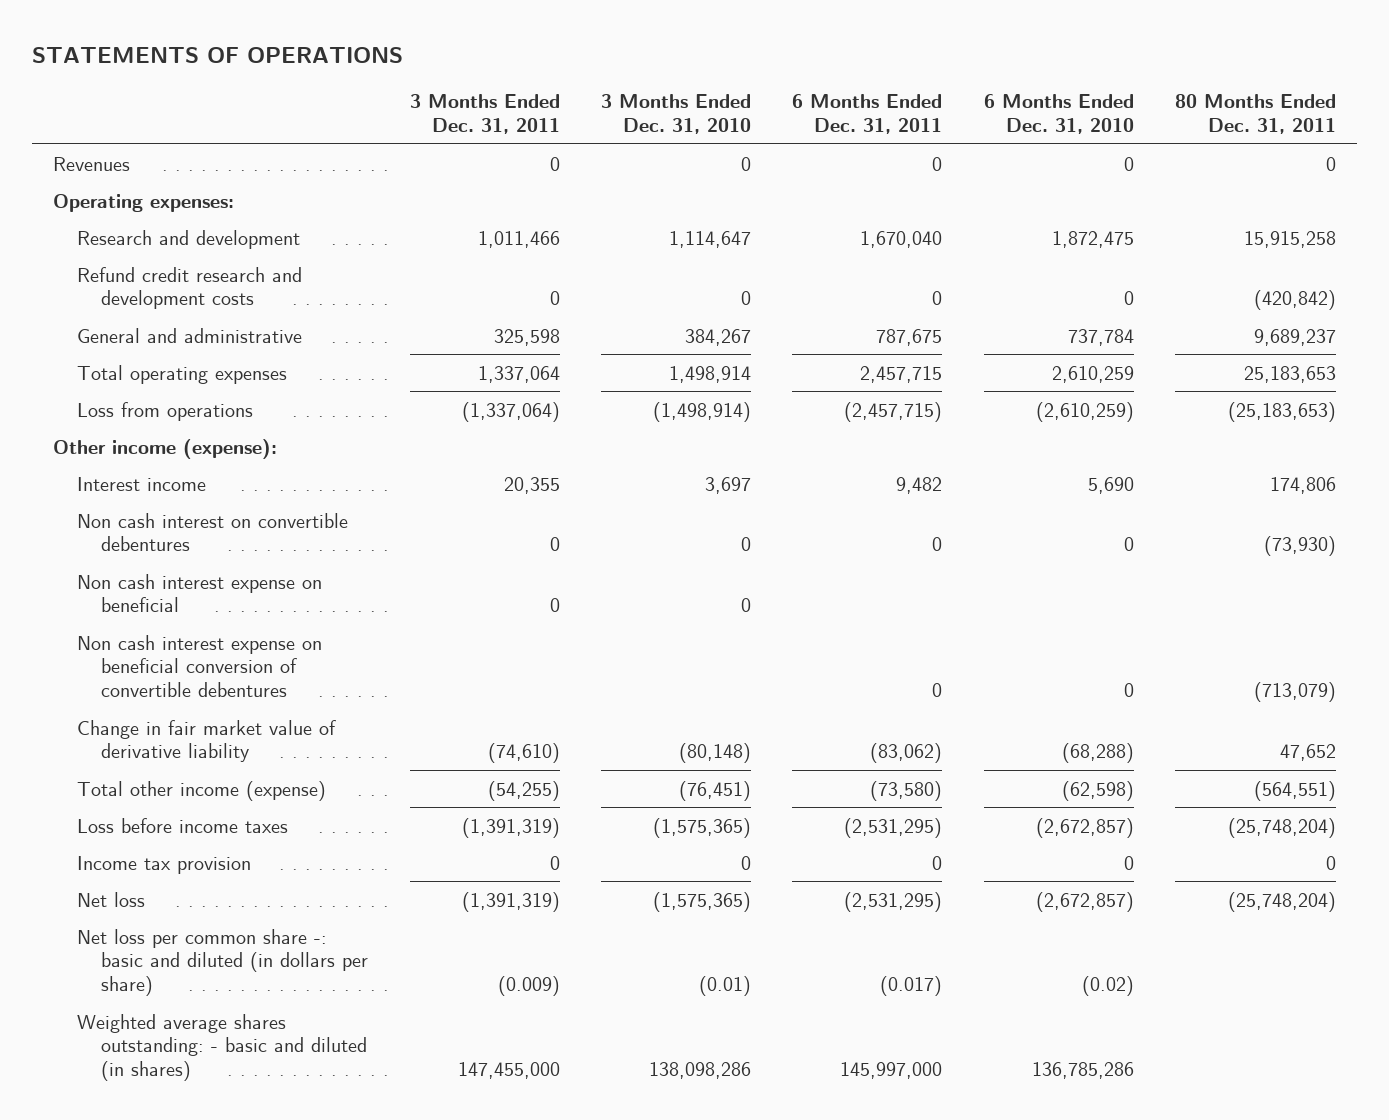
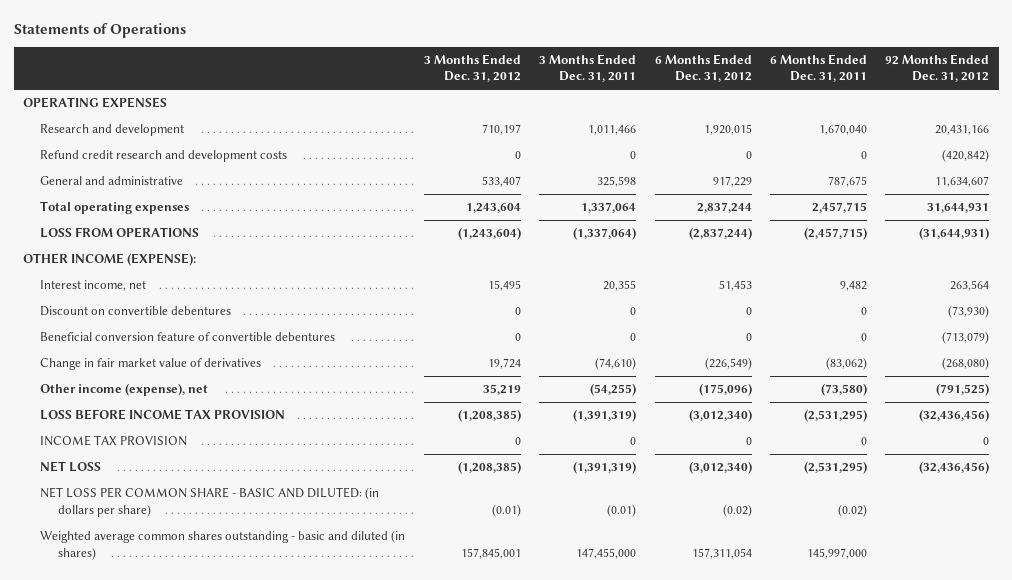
- STATEMENTS OF OPERATIONS
+ Statements of Operations
- | 3 Months Ended Dec. 31, 2011 | 3 Months Ended Dec. 31, 2010 | 6 Months Ended Dec. 31, 2011 | 6 Months Ended Dec. 31, 2010 | 80 Months Ended Dec. 31, 2011
+ | 3 Months Ended Dec. 31, 2012 | 3 Months Ended Dec. 31, 2011 | 6 Months Ended Dec. 31, 2012 | 6 Months Ended Dec. 31, 2011 | 92 Months Ended Dec. 31, 2012
- Revenues | 0 | 0 | 0 | 0 | 0
- Operating expenses:
+ OPERATING EXPENSES
- Loss from operations | (1,337,064) | (1,498,914) | (2,457,715) | (2,610,259) | (25,183,653)
- Other income (expense):
- Interest income | 20,355 | 3,697 | 9,482 | 5,690 | 174,806
- Non cash interest on convertible debentures | 0 | 0 | 0 | 0 | (73,930)
- Non cash interest expense on beneficial | 0 | 0 | | |
- Non cash interest expense on beneficial conversion of convertible debentures | | | 0 | 0 | (713,079)
- Change in fair market value of derivative liability | (74,610) | (80,148) | (83,062) | (68,288) | 47,652
- Total other income (expense) | (54,255) | (76,451) | (73,580) | (62,598) | (564,551)
- Loss before income taxes | (1,391,319) | (1,575,365) | (2,531,295) | (2,672,857) | (25,748,204)
- Income tax provision | 0 | 0 | 0 | 0 | 0
- Net loss | (1,391,319) | (1,575,365) | (2,531,295) | (2,672,857) | (25,748,204)
- Net loss per common share -: basic and diluted (in dollars per share) | (0.009) | (0.01) | (0.017) | (0.02) |
- Weighted average shares outstanding: - basic and diluted (in shares) | 147,455,000 | 138,098,286 | 145,997,000 | 136,785,286 |
+ LOSS FROM OPERATIONS | (1,243,604) | (1,337,064) | (2,837,244) | (2,457,715) | (31,644,931)
+ OTHER INCOME (EXPENSE):
+ Interest income, net | 15,495 | 20,355 | 51,453 | 9,482 | 263,564
+ Discount on convertible debentures | 0 | 0 | 0 | 0 | (73,930)
+ Beneficial conversion feature of convertible debentures | 0 | 0 | 0 | 0 | (713,079)
+ Change in fair market value of derivatives | 19,724 | (74,610) | (226,549) | (83,062) | (268,080)
+ Other income (expense), net | 35,219 | (54,255) | (175,096) | (73,580) | (791,525)
+ LOSS BEFORE INCOME TAX PROVISION | (1,208,385) | (1,391,319) | (3,012,340) | (2,531,295) | (32,436,456)
+ INCOME TAX PROVISION | 0 | 0 | 0 | 0 | 0
+ NET LOSS | (1,208,385) | (1,391,319) | (3,012,340) | (2,531,295) | (32,436,456)
+ NET LOSS PER COMMON SHARE - BASIC AND DILUTED: (in dollars per share) | (0.01) | (0.01) | (0.02) | (0.02) |
+ Weighted average common shares outstanding - basic and diluted (in shares) | 157,845,001 | 147,455,000 | 157,311,054 | 145,997,000 |

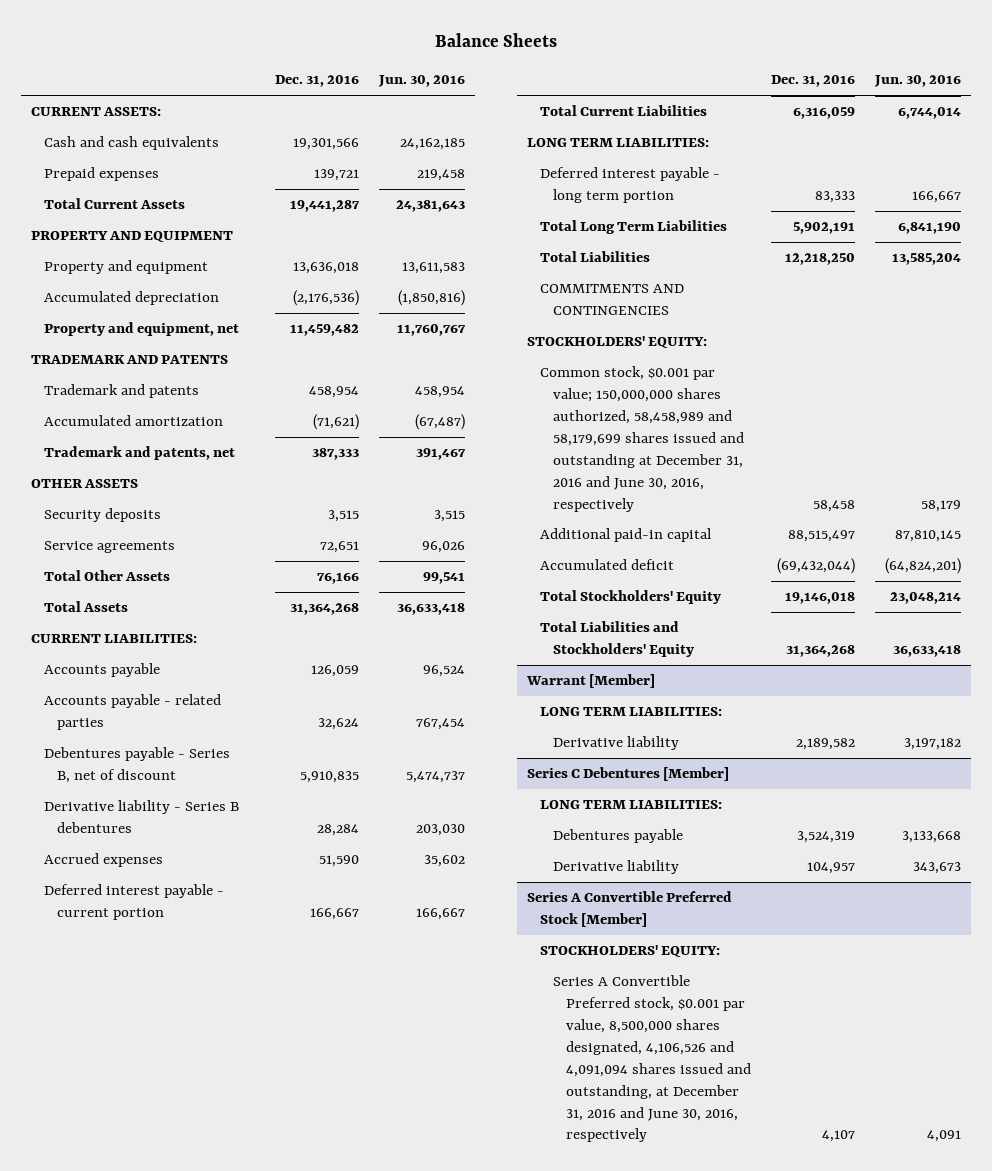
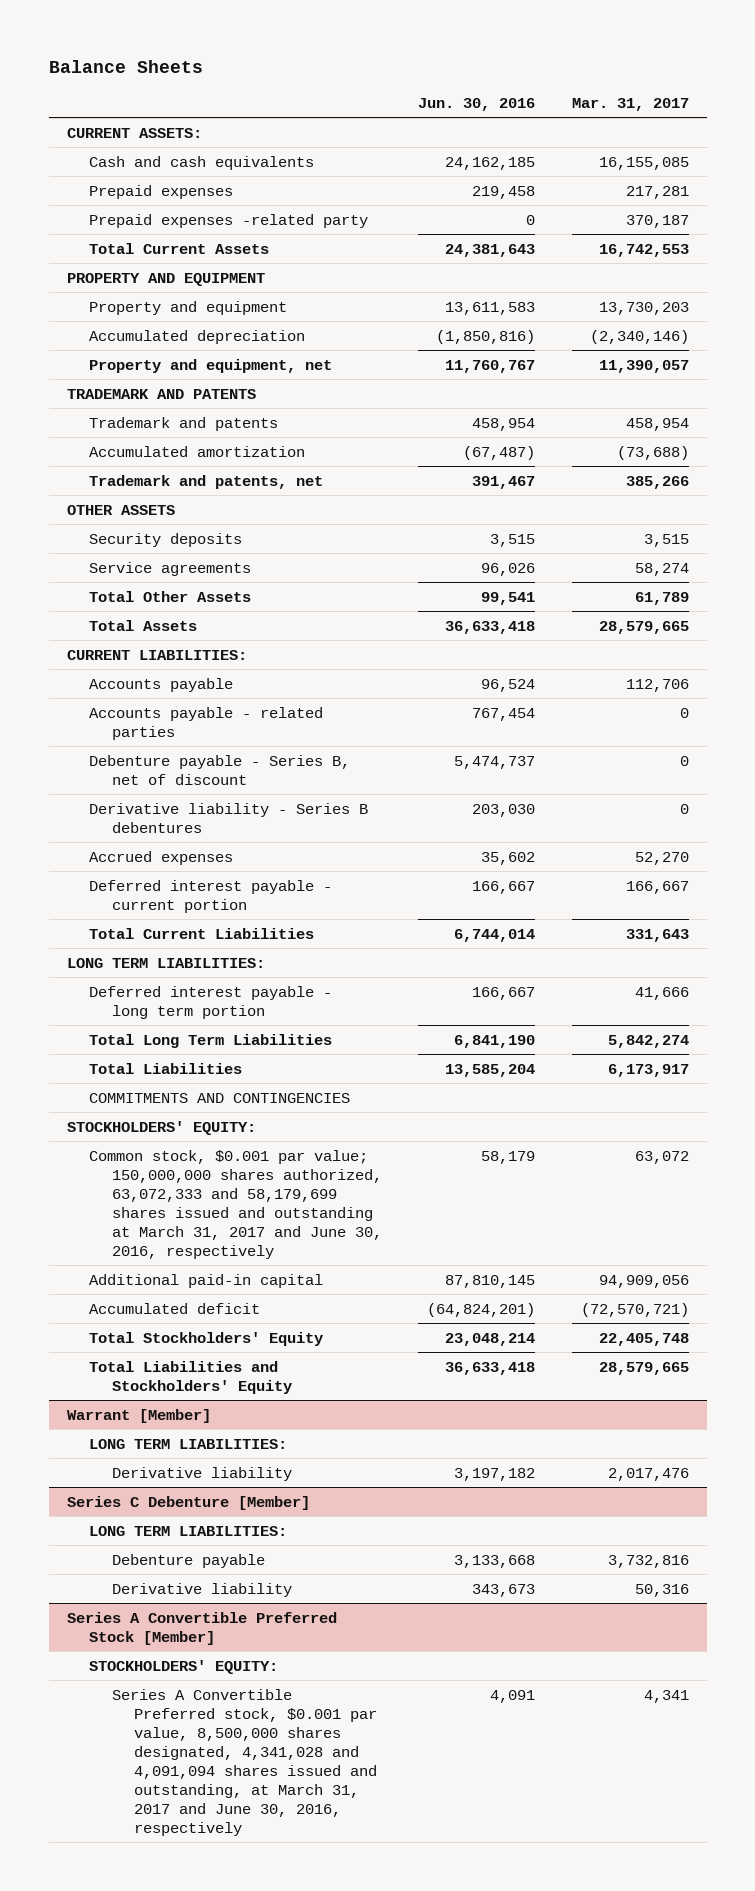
- | Dec. 31, 2016 | Jun. 30, 2016
+ | Jun. 30, 2016 | Mar. 31, 2017
+ Prepaid expenses -related party | 0 | 370,187
- Debentures payable - Series B, net of discount | 5,910,835 | 5,474,737
+ Debenture payable - Series B, net of discount | 5,474,737 | 0
- Common stock, $0.001 par value; 150,000,000 shares authorized, 58,458,989 and 58,179,699 shares issued and outstanding at December 31, 2016 and June 30, 2016, respectively | 58,458 | 58,179
+ Common stock, $0.001 par value; 150,000,000 shares authorized, 63,072,333 and 58,179,699 shares issued and outstanding at March 31, 2017 and June 30, 2016, respectively | 58,179 | 63,072
- Series C Debentures [Member]
+ Series C Debenture [Member]
- Debentures payable | 3,524,319 | 3,133,668
+ Debenture payable | 3,133,668 | 3,732,816
@ Series A Convertible Preferred Stock [Member]
- Series A Convertible Preferred stock, $0.001 par value, 8,500,000 shares designated, 4,106,526 and 4,091,094 shares issued and outstanding, at December 31, 2016 and June 30, 2016, respectively | 4,107 | 4,091
+ Series A Convertible Preferred stock, $0.001 par value, 8,500,000 shares designated, 4,341,028 and 4,091,094 shares issued and outstanding, at March 31, 2017 and June 30, 2016, respectively | 4,091 | 4,341

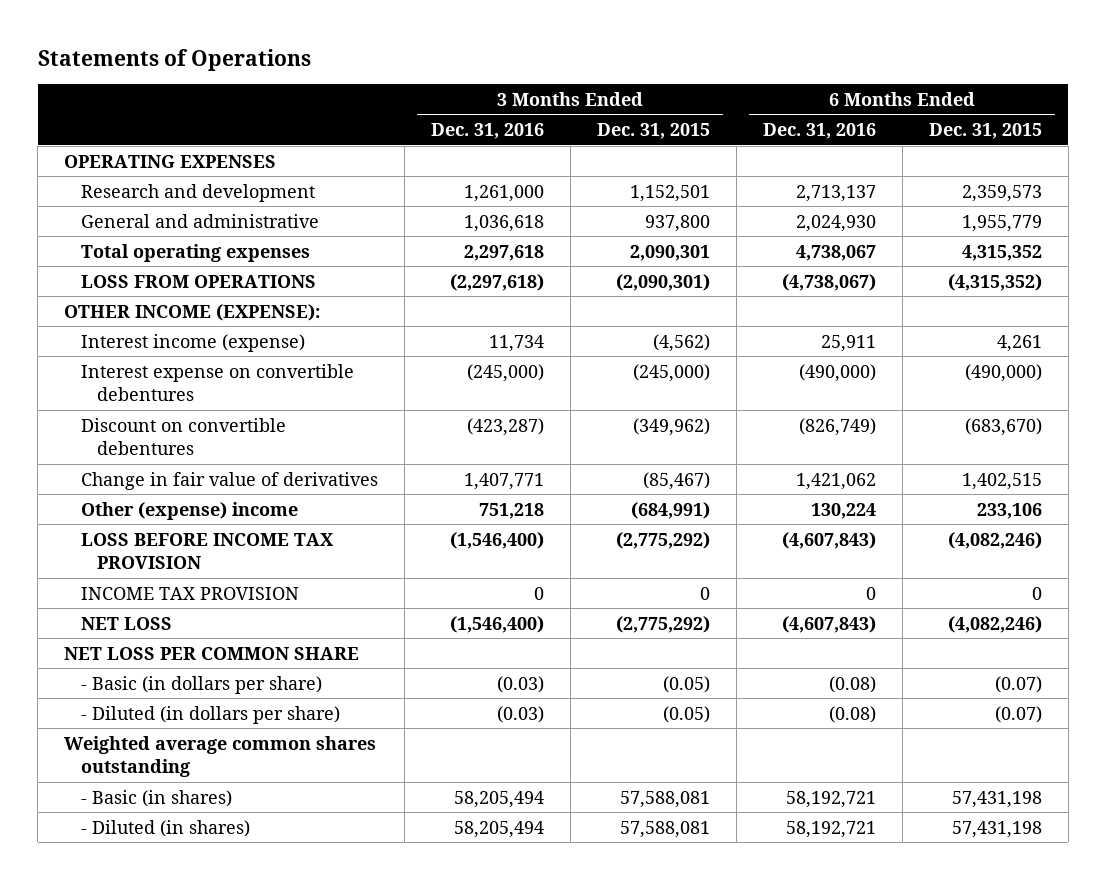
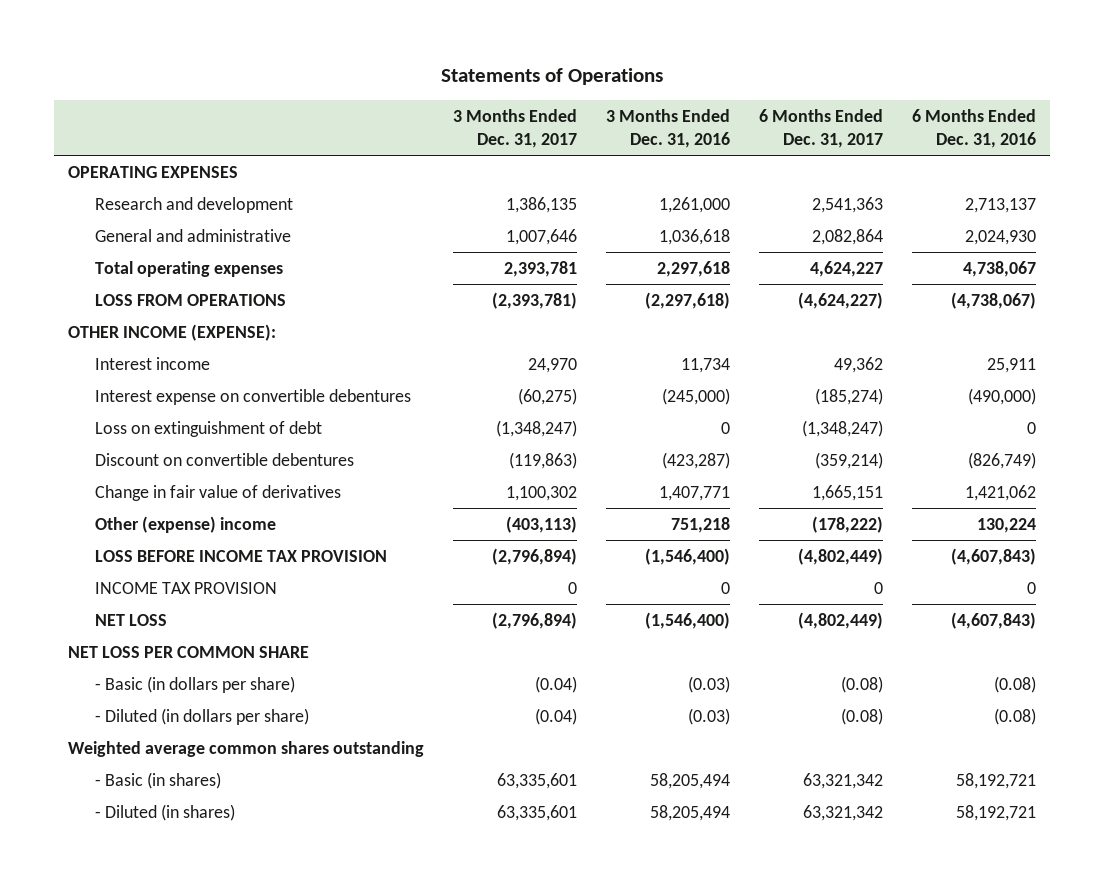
- | 3 Months Ended Dec. 31, 2016 | 3 Months Ended Dec. 31, 2015 | 6 Months Ended Dec. 31, 2016 | 6 Months Ended Dec. 31, 2015
+ | 3 Months Ended Dec. 31, 2017 | 3 Months Ended Dec. 31, 2016 | 6 Months Ended Dec. 31, 2017 | 6 Months Ended Dec. 31, 2016
- Interest income (expense) | 11,734 | (4,562) | 25,911 | 4,261
+ Interest income | 24,970 | 11,734 | 49,362 | 25,911
+ Loss on extinguishment of debt | (1,348,247) | 0 | (1,348,247) | 0

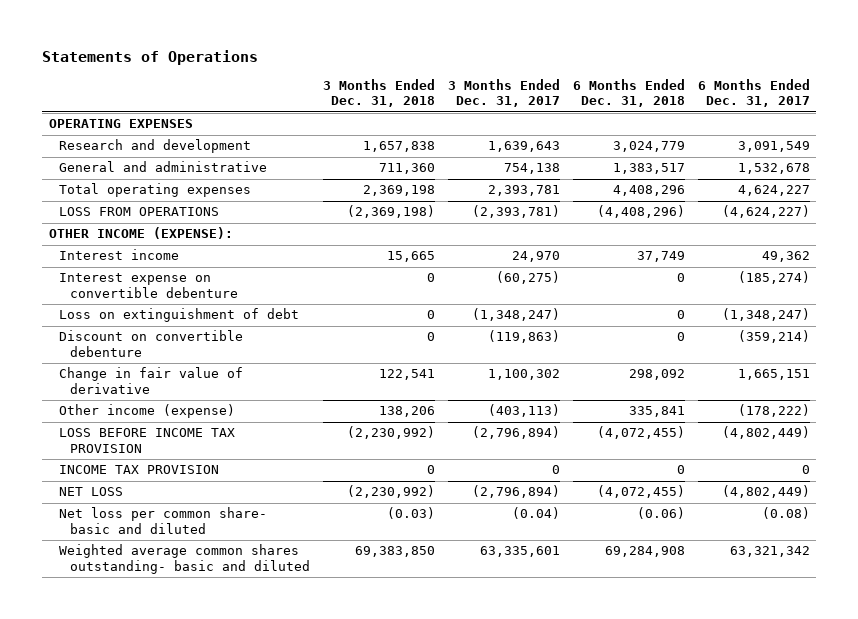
- | 3 Months Ended Dec. 31, 2017 | 3 Months Ended Dec. 31, 2016 | 6 Months Ended Dec. 31, 2017 | 6 Months Ended Dec. 31, 2016
+ | 3 Months Ended Dec. 31, 2018 | 3 Months Ended Dec. 31, 2017 | 6 Months Ended Dec. 31, 2018 | 6 Months Ended Dec. 31, 2017
- Research and development | 1,386,135 | 1,261,000 | 2,541,363 | 2,713,137
- General and administrative | 1,007,646 | 1,036,618 | 2,082,864 | 2,024,930
+ Research and development | 1,657,838 | 1,639,643 | 3,024,779 | 3,091,549
+ General and administrative | 711,360 | 754,138 | 1,383,517 | 1,532,678
- Interest expense on convertible debentures | (60,275) | (245,000) | (185,274) | (490,000)
+ Interest expense on convertible debenture | 0 | (60,275) | 0 | (185,274)
- Discount on convertible debentures | (119,863) | (423,287) | (359,214) | (826,749)
- Change in fair value of derivatives | 1,100,302 | 1,407,771 | 1,665,151 | 1,421,062
- Other (expense) income | (403,113) | 751,218 | (178,222) | 130,224
+ Discount on convertible debenture | 0 | (119,863) | 0 | (359,214)
+ Change in fair value of derivative | 122,541 | 1,100,302 | 298,092 | 1,665,151
+ Other income (expense) | 138,206 | (403,113) | 335,841 | (178,222)
- NET LOSS PER COMMON SHARE
- - Basic (in dollars per share) | (0.04) | (0.03) | (0.08) | (0.08)
- - Diluted (in dollars per share) | (0.04) | (0.03) | (0.08) | (0.08)
- Weighted average common shares outstanding
- - Basic (in shares) | 63,335,601 | 58,205,494 | 63,321,342 | 58,192,721
- - Diluted (in shares) | 63,335,601 | 58,205,494 | 63,321,342 | 58,192,721
+ Net loss per common share- basic and diluted | (0.03) | (0.04) | (0.06) | (0.08)
+ Weighted average common shares outstanding- basic and diluted | 69,383,850 | 63,335,601 | 69,284,908 | 63,321,342

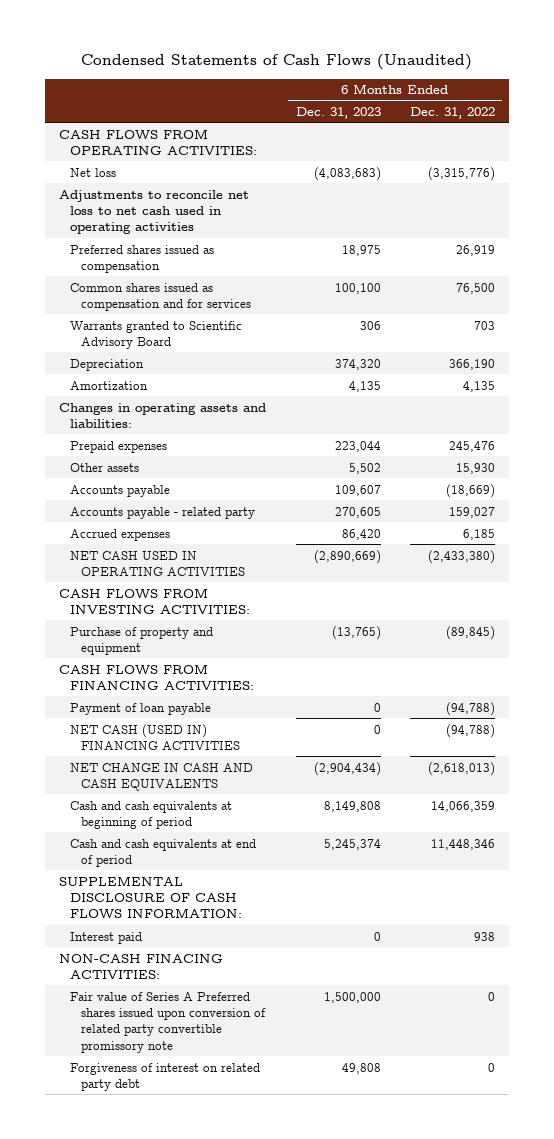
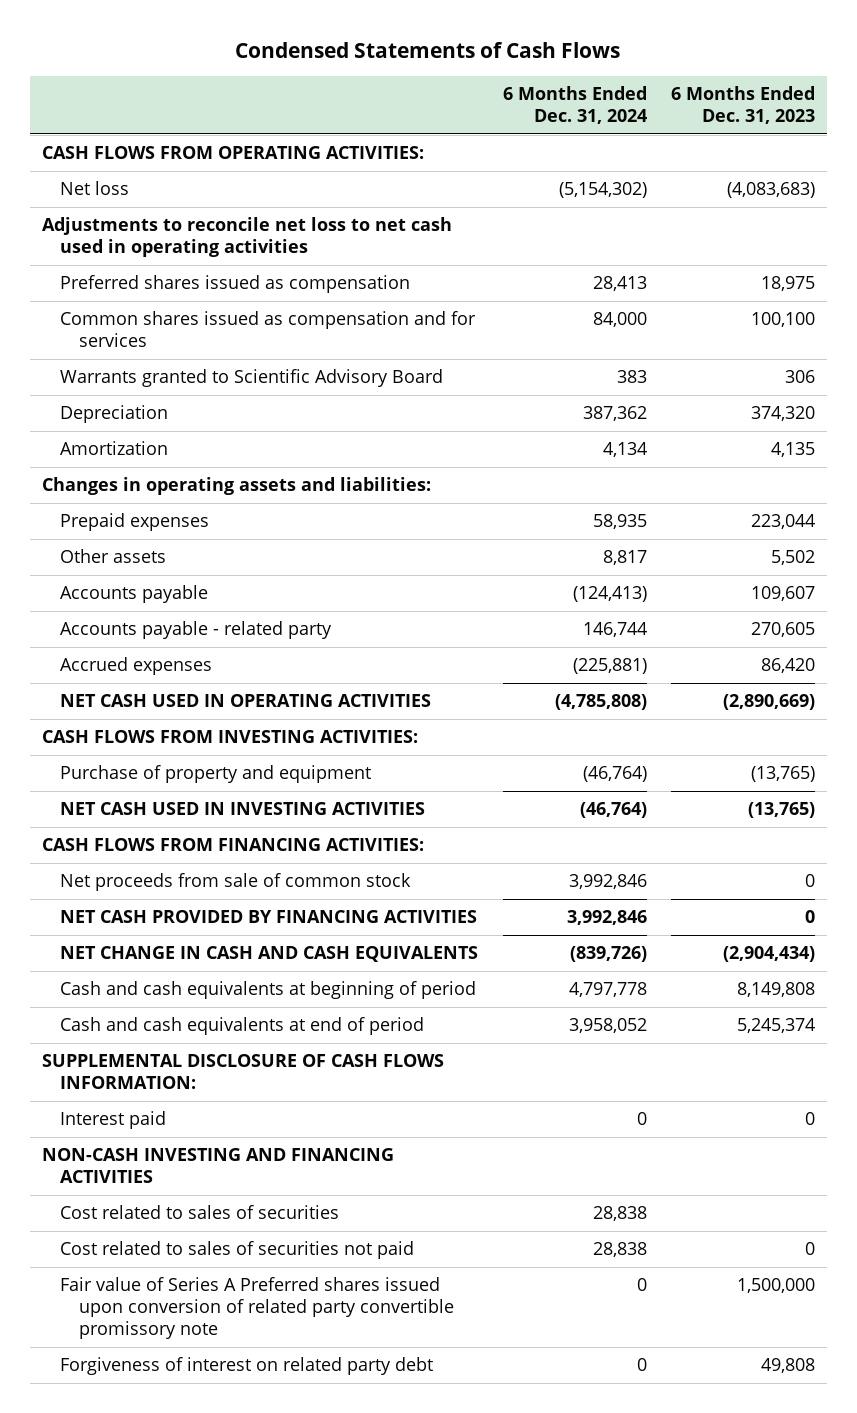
- Condensed Statements of Cash Flows (Unaudited)
+ Condensed Statements of Cash Flows
- | 6 Months Ended Dec. 31, 2023 | 6 Months Ended Dec. 31, 2022
+ | 6 Months Ended Dec. 31, 2024 | 6 Months Ended Dec. 31, 2023
+ NET CASH USED IN INVESTING ACTIVITIES | (46,764) | (13,765)
- Payment of loan payable | 0 | (94,788)
- NET CASH (USED IN) FINANCING ACTIVITIES | 0 | (94,788)
+ Net proceeds from sale of common stock | 3,992,846 | 0
+ NET CASH PROVIDED BY FINANCING ACTIVITIES | 3,992,846 | 0
- NON-CASH FINACING ACTIVITIES:
+ NON-CASH INVESTING AND FINANCING ACTIVITIES
+ Cost related to sales of securities | 28,838 |
+ Cost related to sales of securities not paid | 28,838 | 0

